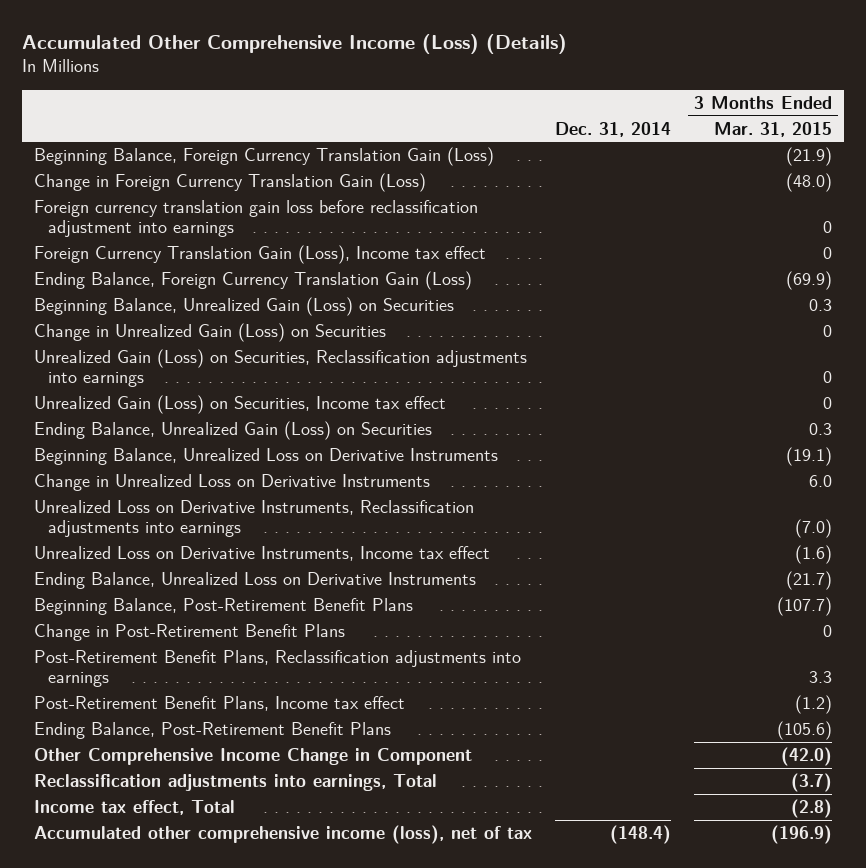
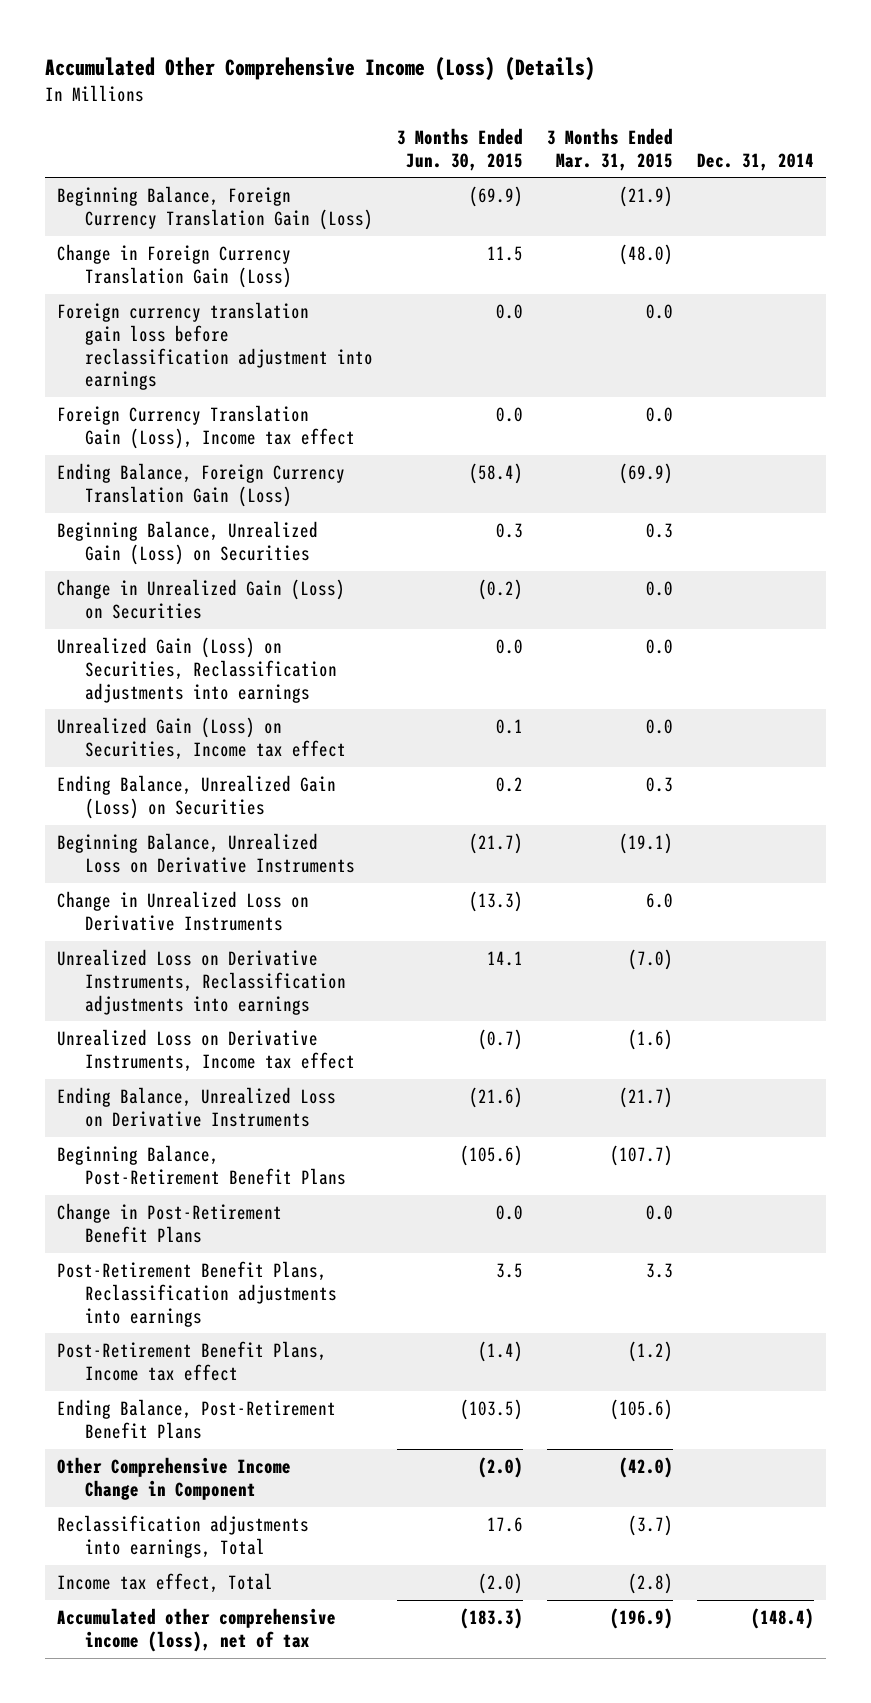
- | Dec. 31, 2014 | 3 Months Ended Mar. 31, 2015
+ | 3 Months Ended Jun. 30, 2015 | 3 Months Ended Mar. 31, 2015 | Dec. 31, 2014
- Foreign currency translation gain loss before reclassification adjustment into earnings | | 0
- Foreign Currency Translation Gain (Loss), Income tax effect | | 0
+ Foreign currency translation gain loss before reclassification adjustment into earnings | 0.0 | 0.0 |
+ Foreign Currency Translation Gain (Loss), Income tax effect | 0.0 | 0.0 |
- Change in Unrealized Gain (Loss) on Securities | | 0
- Unrealized Gain (Loss) on Securities, Reclassification adjustments into earnings | | 0
- Unrealized Gain (Loss) on Securities, Income tax effect | | 0
+ Change in Unrealized Gain (Loss) on Securities | (0.2) | 0.0 |
+ Unrealized Gain (Loss) on Securities, Reclassification adjustments into earnings | 0.0 | 0.0 |
+ Unrealized Gain (Loss) on Securities, Income tax effect | 0.1 | 0.0 |
- Change in Post-Retirement Benefit Plans | | 0
+ Change in Post-Retirement Benefit Plans | 0.0 | 0.0 |

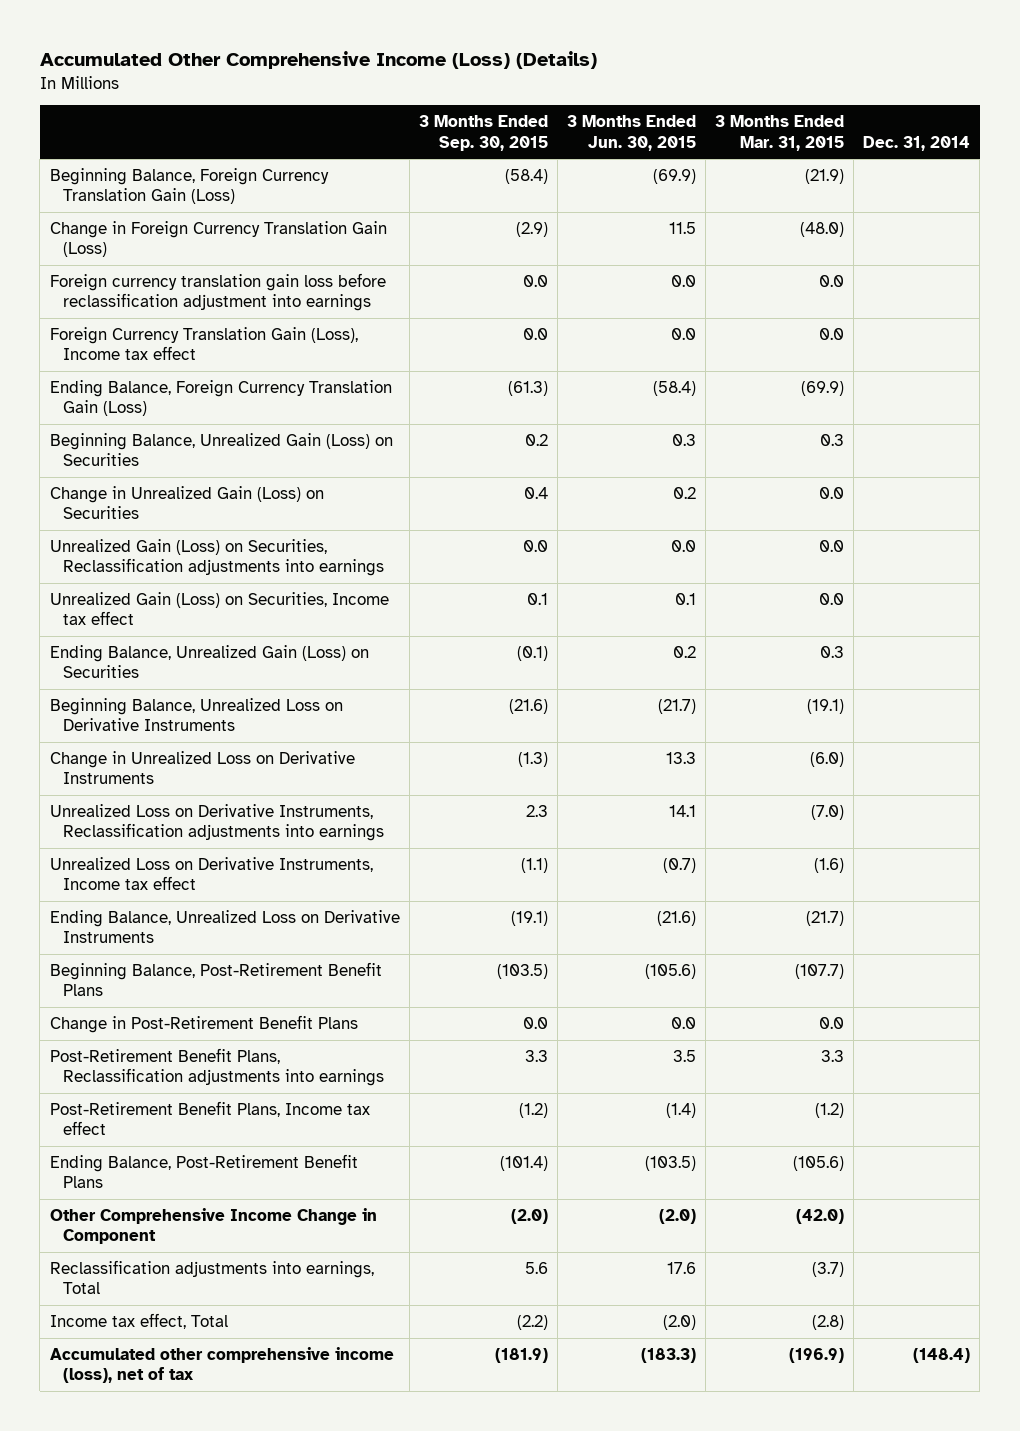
- | 3 Months Ended Jun. 30, 2015 | 3 Months Ended Mar. 31, 2015 | Dec. 31, 2014
+ | 3 Months Ended Sep. 30, 2015 | 3 Months Ended Jun. 30, 2015 | 3 Months Ended Mar. 31, 2015 | Dec. 31, 2014
- Change in Unrealized Gain (Loss) on Securities | (0.2) | 0.0 |
+ Change in Unrealized Gain (Loss) on Securities | 0.4 | 0.2 | 0.0 |
- Change in Unrealized Loss on Derivative Instruments | (13.3) | 6.0 |
+ Change in Unrealized Loss on Derivative Instruments | (1.3) | 13.3 | (6.0) |

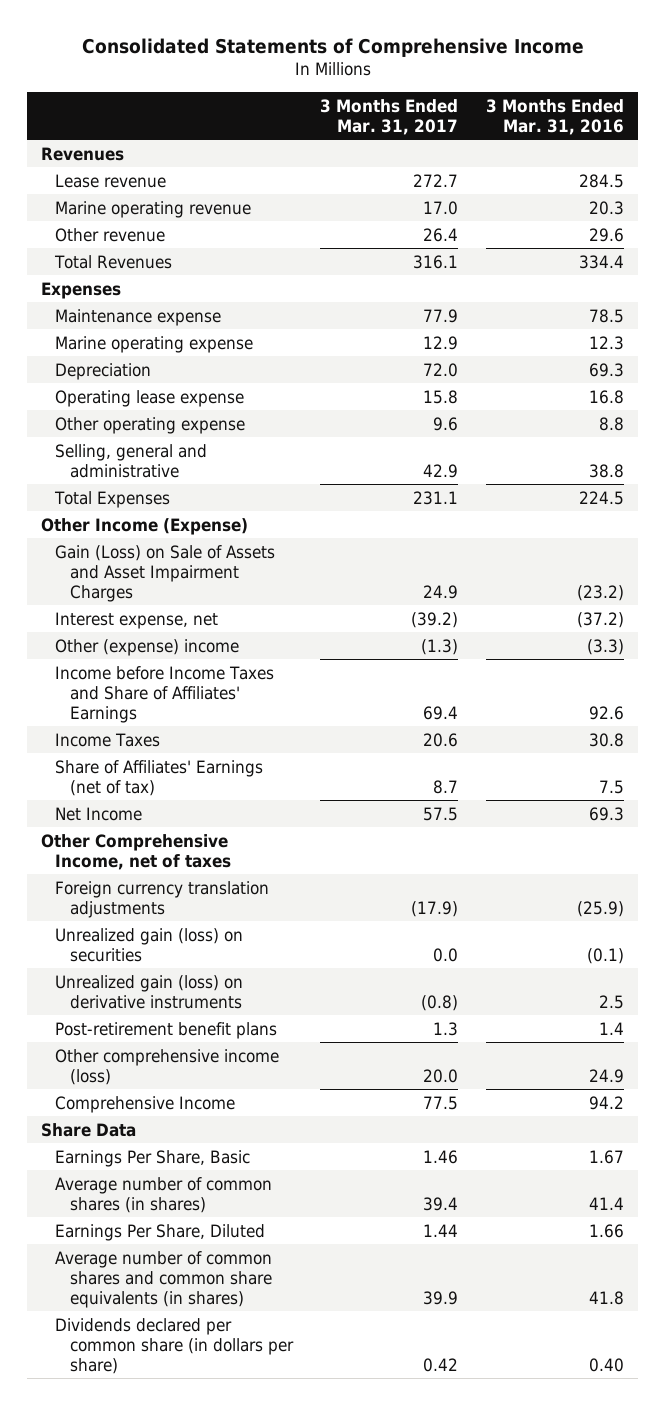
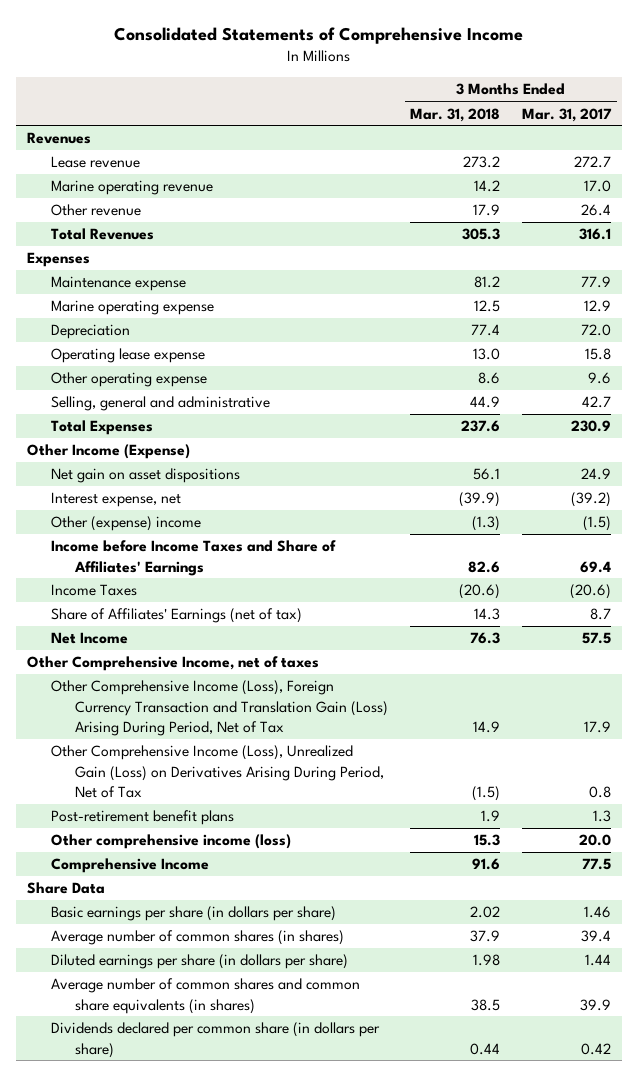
- | 3 Months Ended Mar. 31, 2017 | 3 Months Ended Mar. 31, 2016
+ | 3 Months Ended Mar. 31, 2018 | 3 Months Ended Mar. 31, 2017
- Selling, general and administrative | 42.9 | 38.8
- Total Expenses | 231.1 | 224.5
+ Selling, general and administrative | 44.9 | 42.7
+ Total Expenses | 237.6 | 230.9
- Gain (Loss) on Sale of Assets and Asset Impairment Charges | 24.9 | (23.2)
+ Net gain on asset dispositions | 56.1 | 24.9
- Other (expense) income | (1.3) | (3.3)
+ Other (expense) income | (1.3) | (1.5)
- Income Taxes | 20.6 | 30.8
+ Income Taxes | (20.6) | (20.6)
- Foreign currency translation adjustments | (17.9) | (25.9)
- Unrealized gain (loss) on securities | 0.0 | (0.1)
- Unrealized gain (loss) on derivative instruments | (0.8) | 2.5
+ Other Comprehensive Income (Loss), Foreign Currency Transaction and Translation Gain (Loss) Arising During Period, Net of Tax | 14.9 | 17.9
+ Other Comprehensive Income (Loss), Unrealized Gain (Loss) on Derivatives Arising During Period, Net of Tax | (1.5) | 0.8
- Earnings Per Share, Basic | 1.46 | 1.67
+ Basic earnings per share (in dollars per share) | 2.02 | 1.46
- Earnings Per Share, Diluted | 1.44 | 1.66
+ Diluted earnings per share (in dollars per share) | 1.98 | 1.44

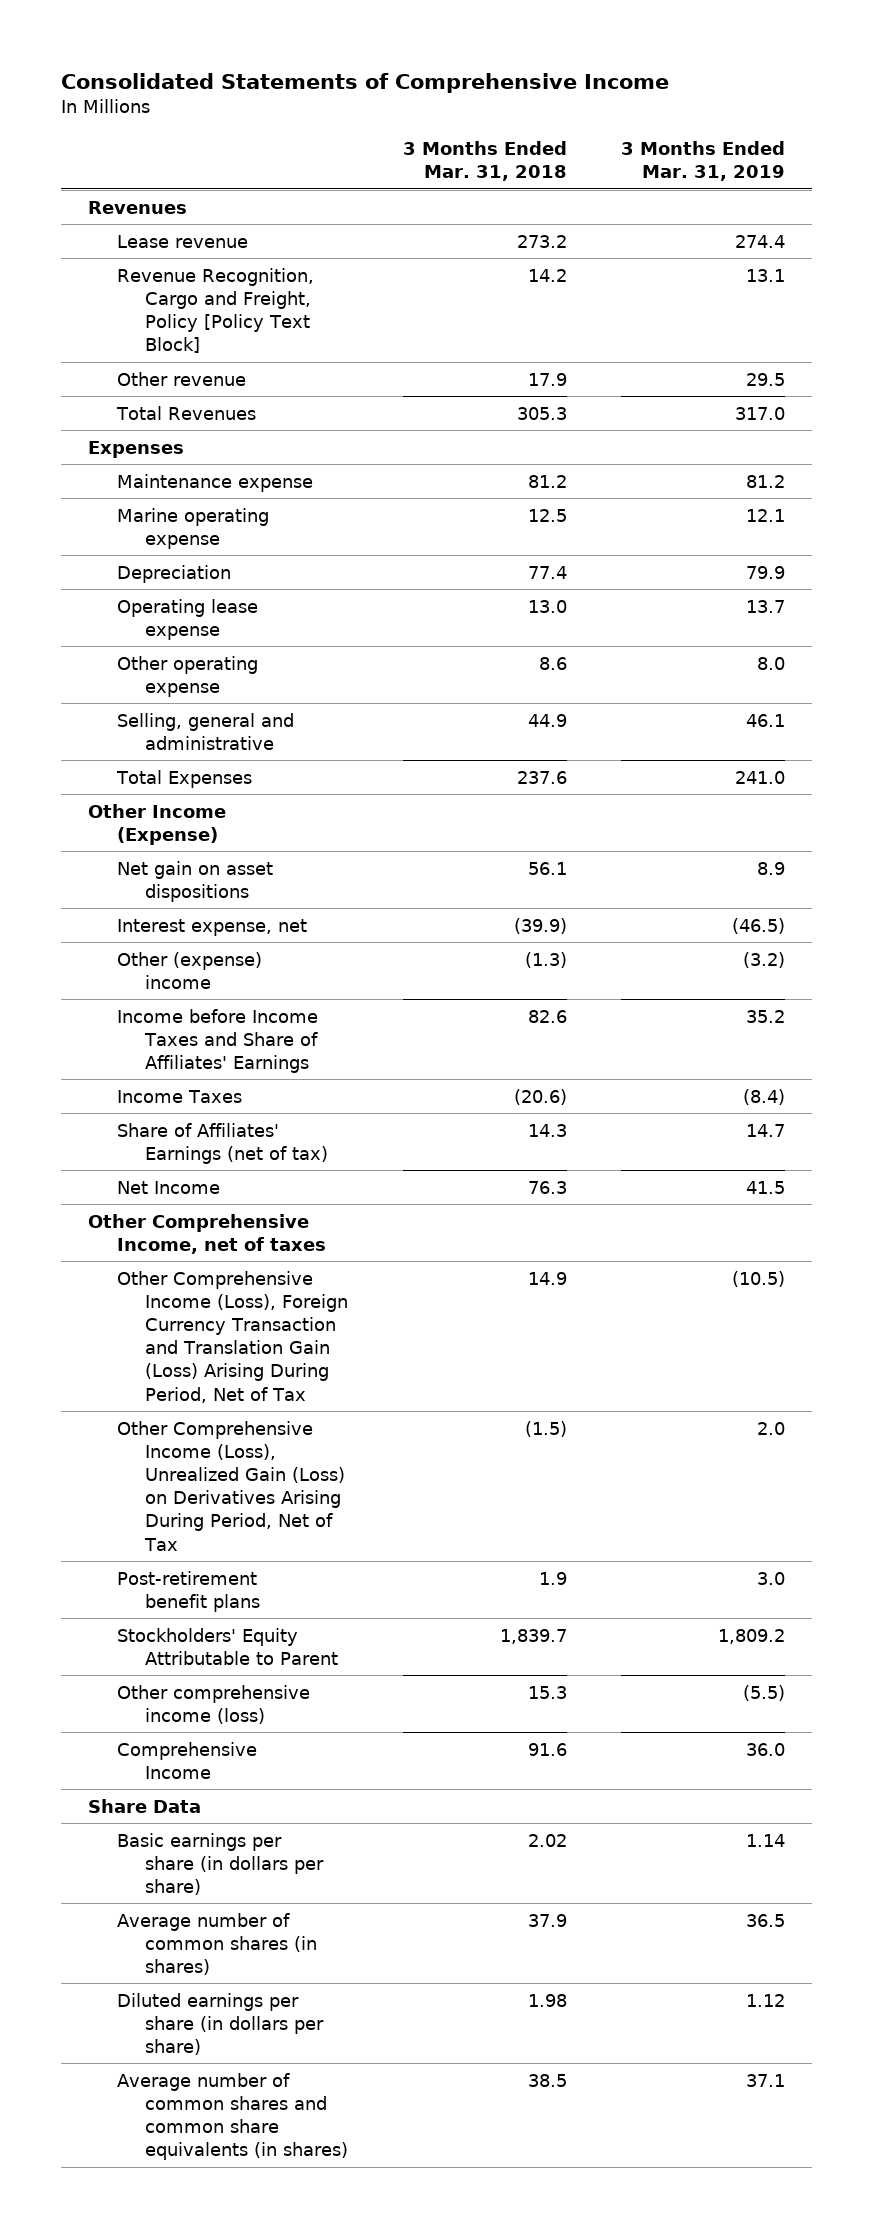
- | 3 Months Ended Mar. 31, 2018 | 3 Months Ended Mar. 31, 2017
+ | 3 Months Ended Mar. 31, 2018 | 3 Months Ended Mar. 31, 2019
- Marine operating revenue | 14.2 | 17.0
+ Revenue Recognition, Cargo and Freight, Policy [Policy Text Block] | 14.2 | 13.1
+ Stockholders' Equity Attributable to Parent | 1,839.7 | 1,809.2
- Dividends declared per common share (in dollars per share) | 0.44 | 0.42

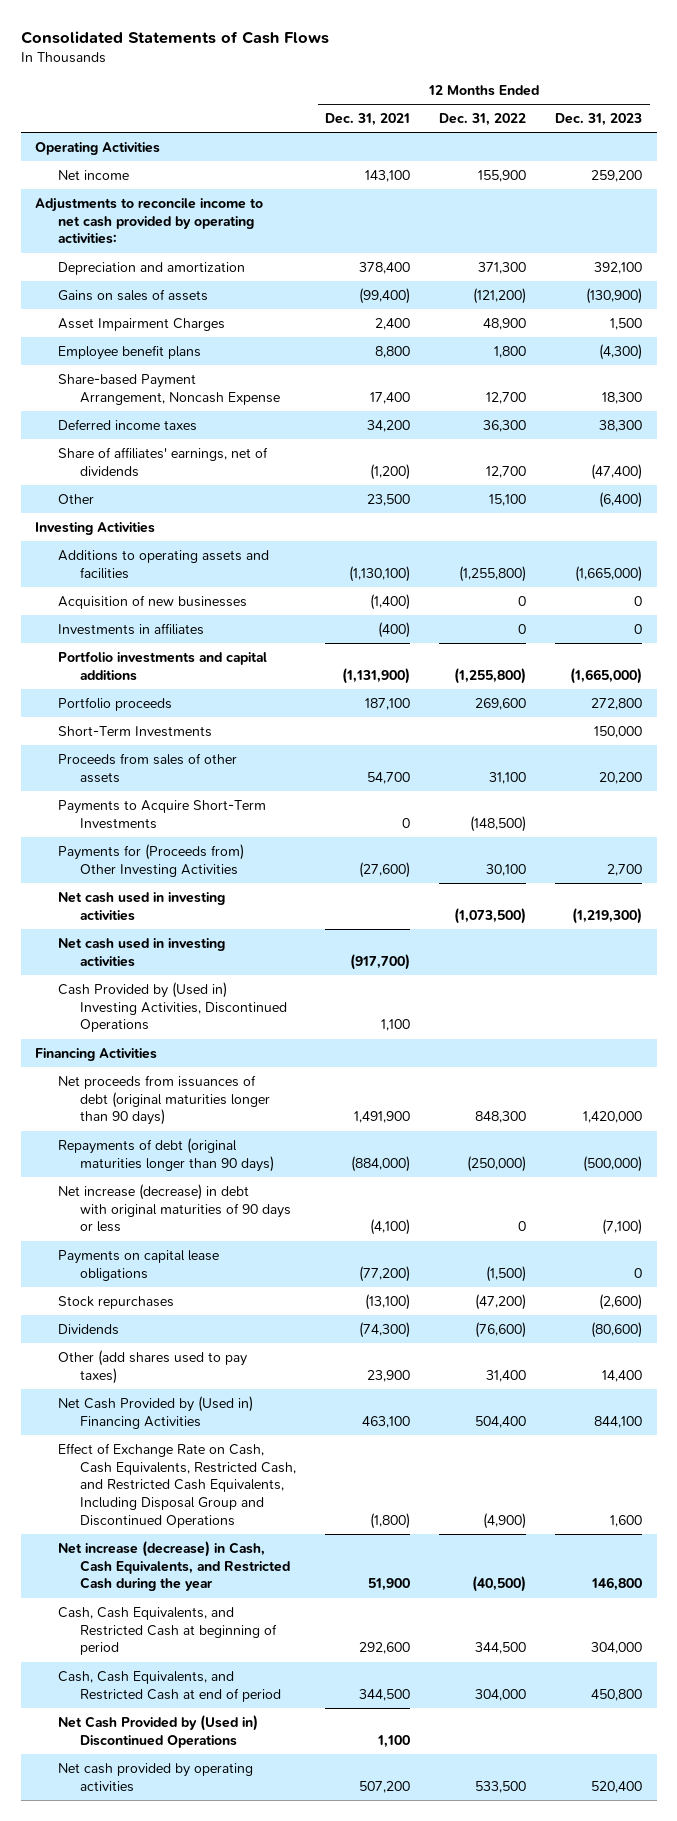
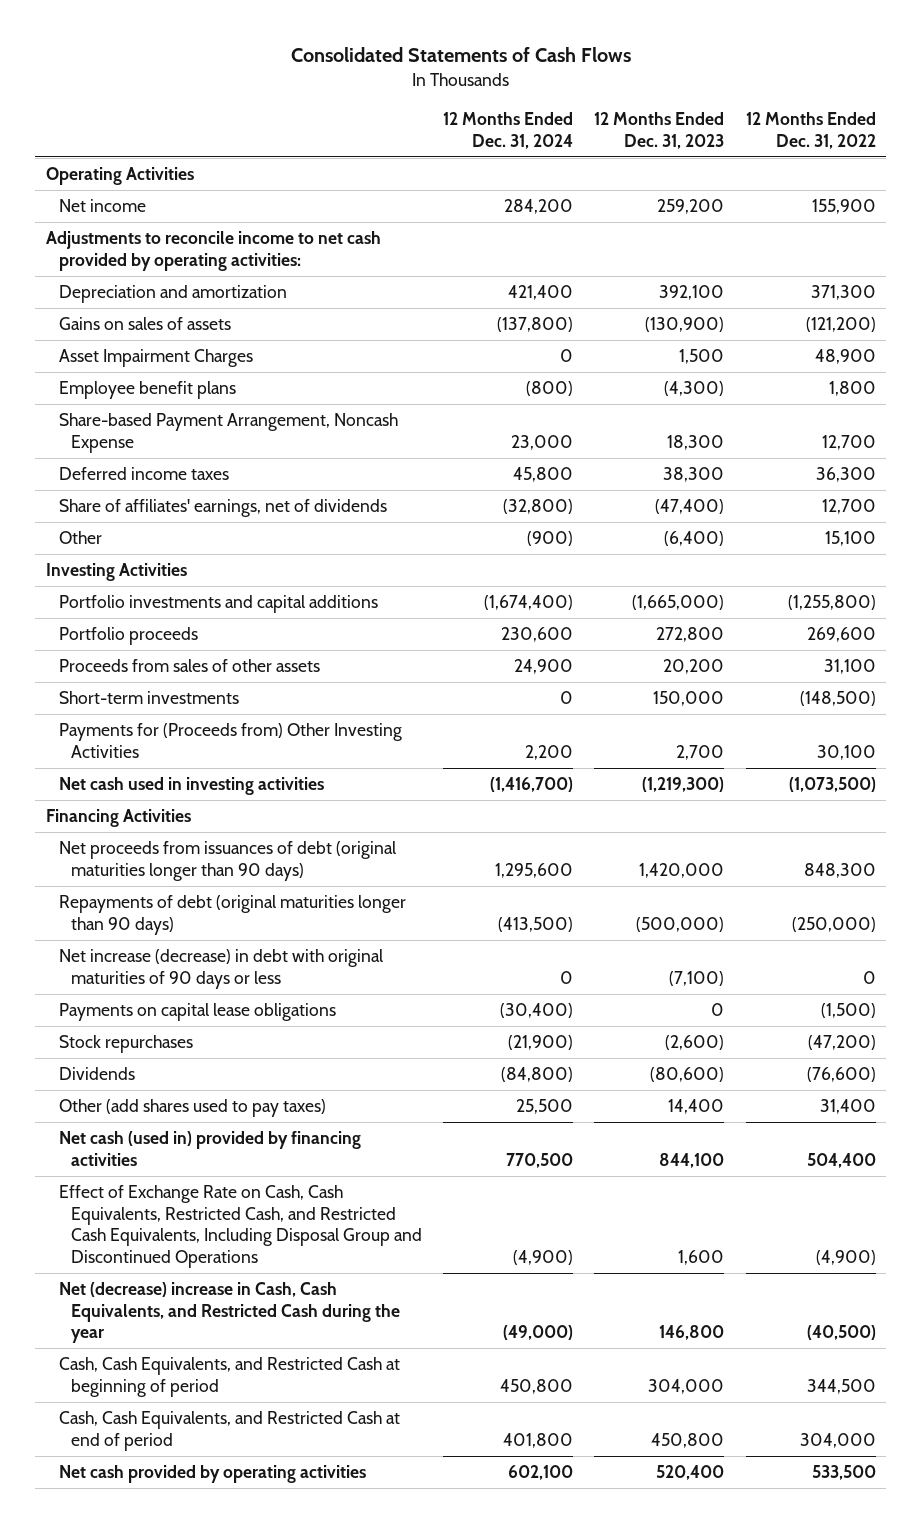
- | 12 Months Ended Dec. 31, 2021 | 12 Months Ended Dec. 31, 2022 | 12 Months Ended Dec. 31, 2023
+ | 12 Months Ended Dec. 31, 2024 | 12 Months Ended Dec. 31, 2023 | 12 Months Ended Dec. 31, 2022
- Additions to operating assets and facilities | (1,130,100) | (1,255,800) | (1,665,000)
- Acquisition of new businesses | (1,400) | 0 | 0
- Investments in affiliates | (400) | 0 | 0
- Short-Term Investments | | | 150,000
- Payments to Acquire Short-Term Investments | 0 | (148,500) |
+ Short-term investments | 0 | 150,000 | (148,500)
- Net cash used in investing activities | (917,700) | |
- Cash Provided by (Used in) Investing Activities, Discontinued Operations | 1,100 | |
- Net Cash Provided by (Used in) Financing Activities | 463,100 | 504,400 | 844,100
+ Net cash (used in) provided by financing activities | 770,500 | 844,100 | 504,400
- Net increase (decrease) in Cash, Cash Equivalents, and Restricted Cash during the year | 51,900 | (40,500) | 146,800
+ Net (decrease) increase in Cash, Cash Equivalents, and Restricted Cash during the year | (49,000) | 146,800 | (40,500)
- Net Cash Provided by (Used in) Discontinued Operations | 1,100 | |

